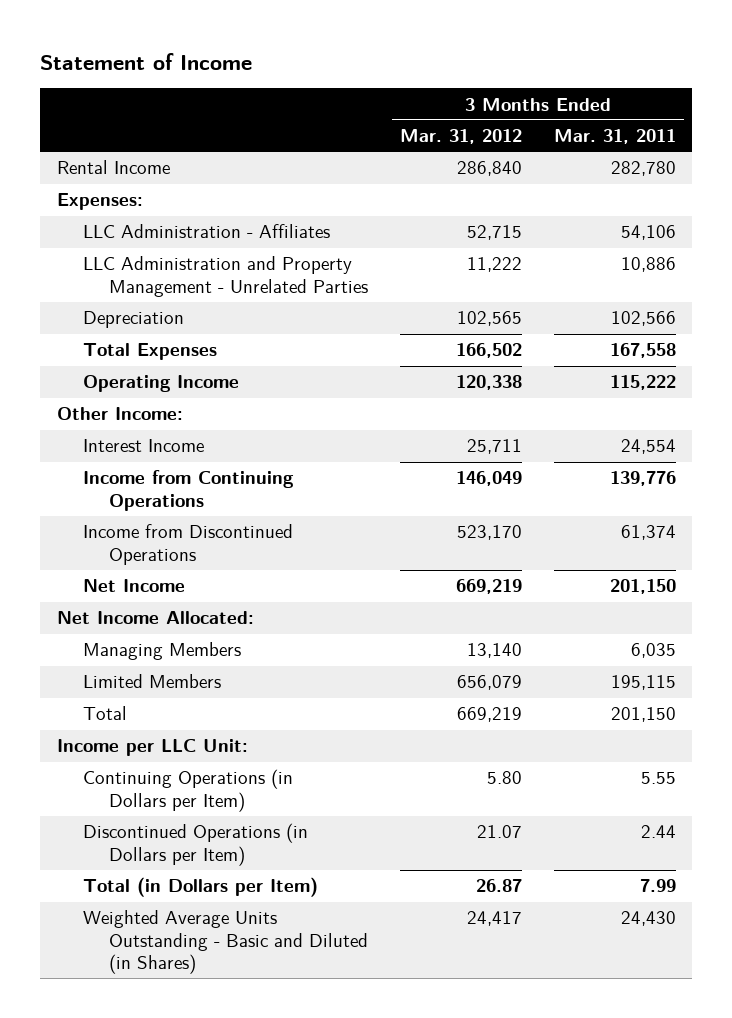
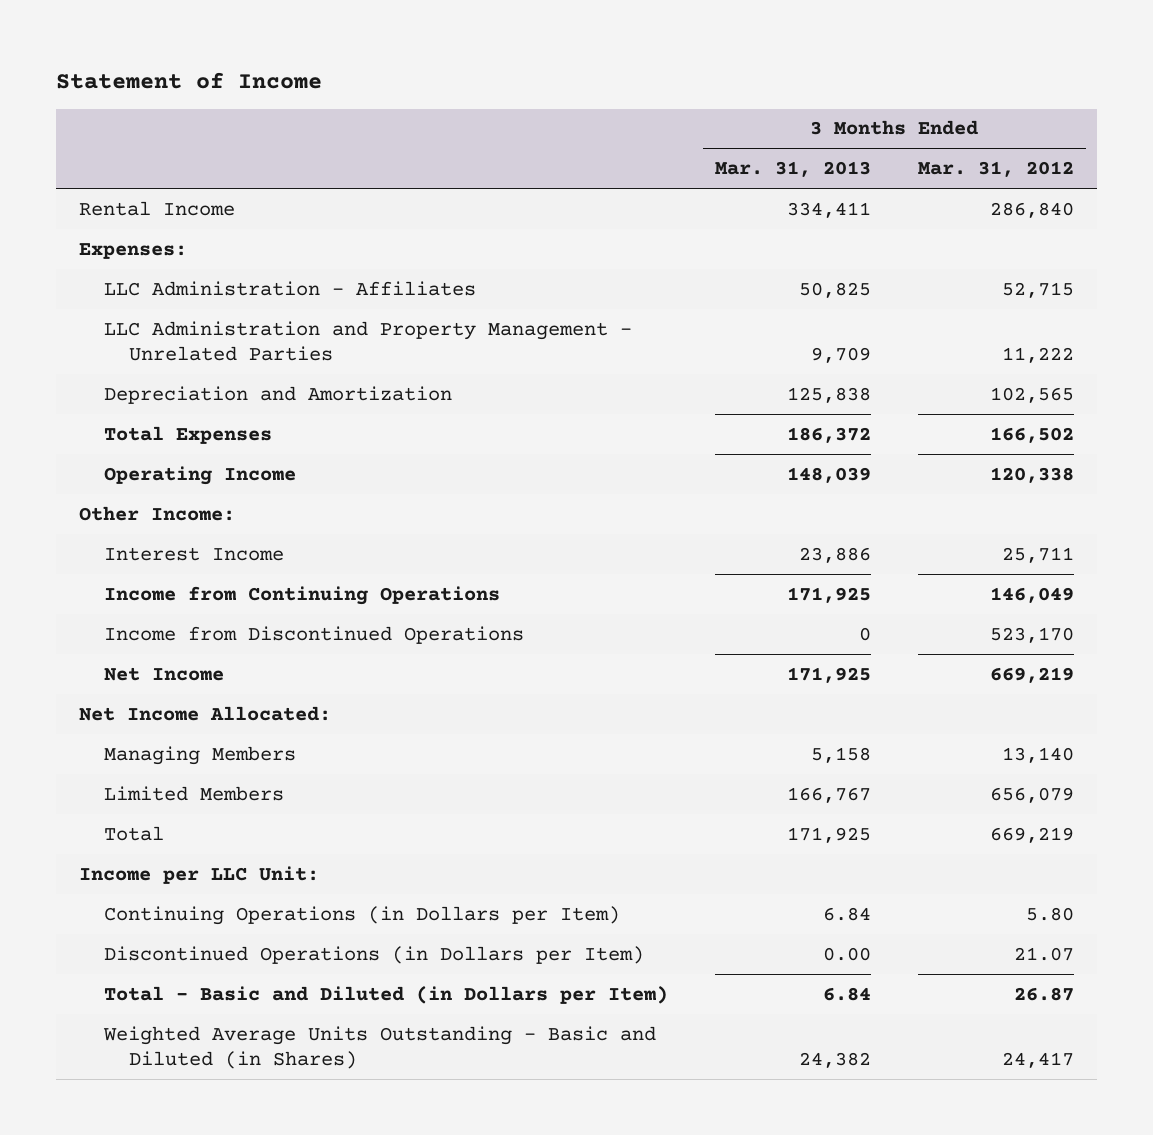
- | 3 Months Ended Mar. 31, 2012 | 3 Months Ended Mar. 31, 2011
+ | 3 Months Ended Mar. 31, 2013 | 3 Months Ended Mar. 31, 2012
- Depreciation | 102,565 | 102,566
+ Depreciation and Amortization | 125,838 | 102,565
- Total (in Dollars per Item) | 26.87 | 7.99
+ Total - Basic and Diluted (in Dollars per Item) | 6.84 | 26.87

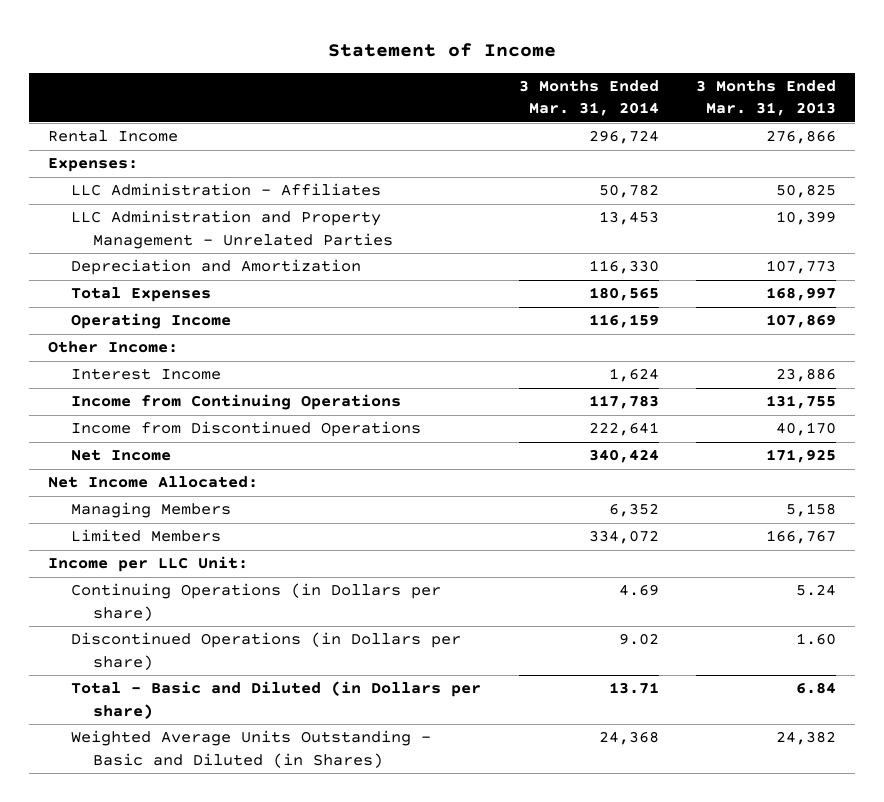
- | 3 Months Ended Mar. 31, 2013 | 3 Months Ended Mar. 31, 2012
+ | 3 Months Ended Mar. 31, 2014 | 3 Months Ended Mar. 31, 2013
- Rental Income | 334,411 | 286,840
+ Rental Income | 296,724 | 276,866
- LLC Administration and Property Management - Unrelated Parties | 9,709 | 11,222
- Depreciation and Amortization | 125,838 | 102,565
- Total Expenses | 186,372 | 166,502
- Operating Income | 148,039 | 120,338
+ LLC Administration and Property Management - Unrelated Parties | 13,453 | 10,399
+ Depreciation and Amortization | 116,330 | 107,773
+ Total Expenses | 180,565 | 168,997
+ Operating Income | 116,159 | 107,869
- Income from Continuing Operations | 171,925 | 146,049
- Income from Discontinued Operations | 0 | 523,170
+ Income from Continuing Operations | 117,783 | 131,755
+ Income from Discontinued Operations | 222,641 | 40,170
- Total | 171,925 | 669,219
- Continuing Operations (in Dollars per Item) | 6.84 | 5.80
- Discontinued Operations (in Dollars per Item) | 0.00 | 21.07
- Total - Basic and Diluted (in Dollars per Item) | 6.84 | 26.87
+ Continuing Operations (in Dollars per share) | 4.69 | 5.24
+ Discontinued Operations (in Dollars per share) | 9.02 | 1.60
+ Total - Basic and Diluted (in Dollars per share) | 13.71 | 6.84

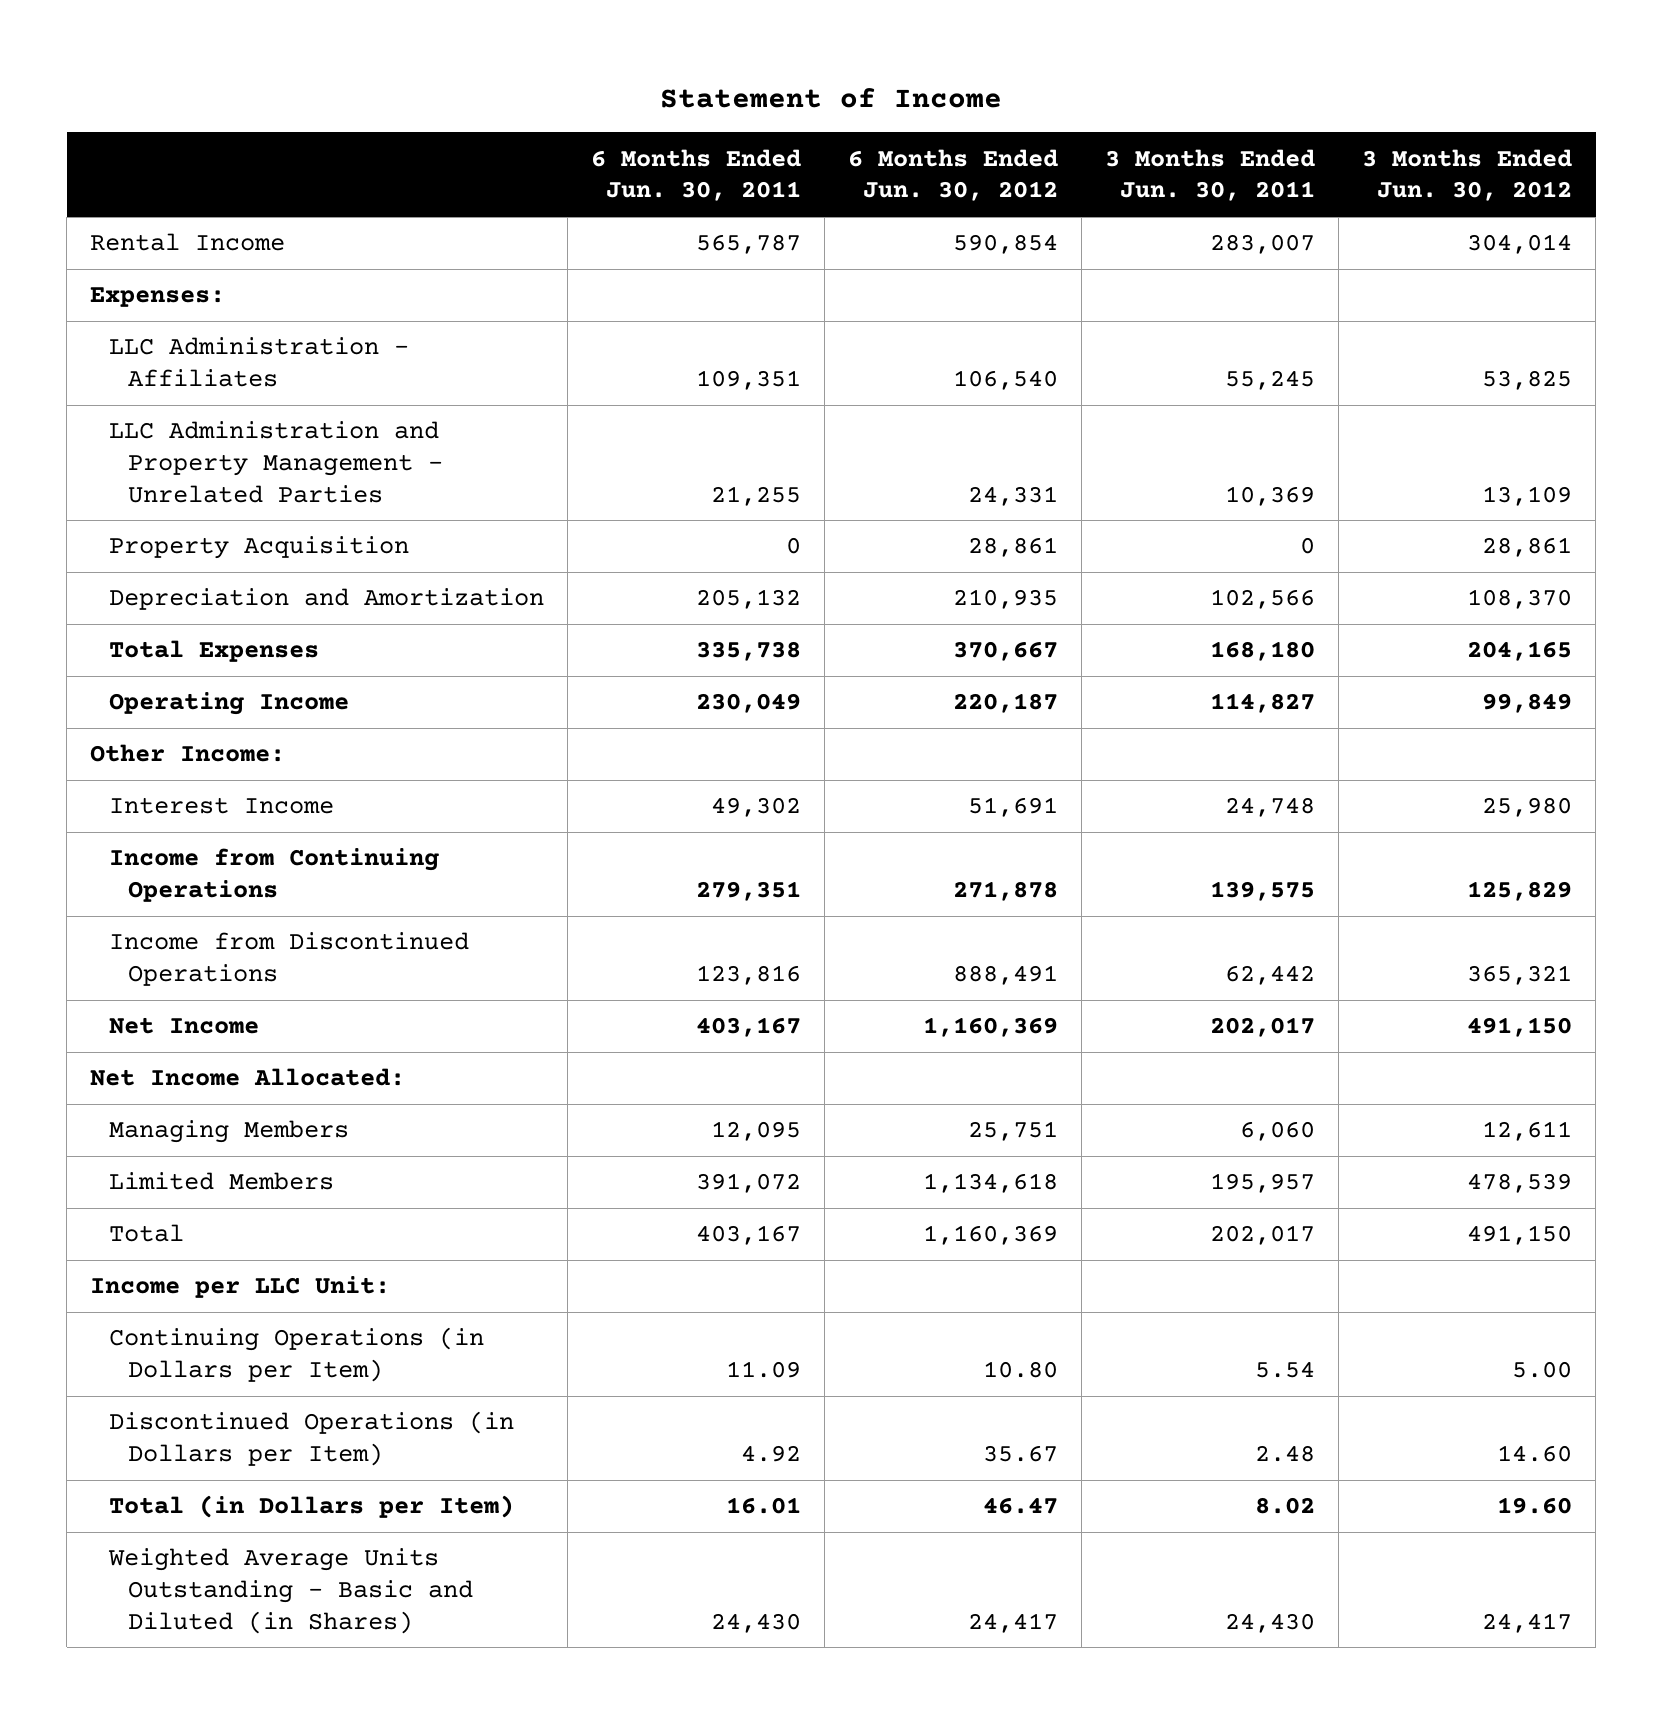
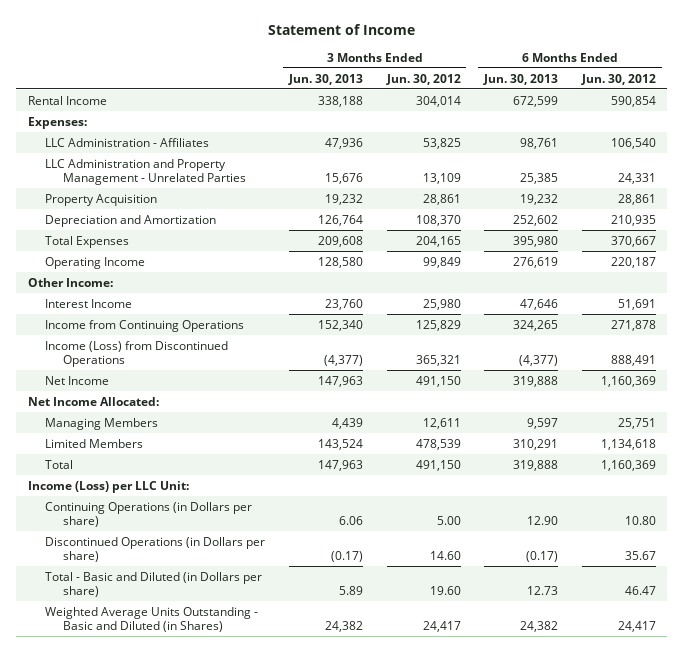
- | 6 Months Ended Jun. 30, 2011 | 6 Months Ended Jun. 30, 2012 | 3 Months Ended Jun. 30, 2011 | 3 Months Ended Jun. 30, 2012
+ | 3 Months Ended Jun. 30, 2013 | 3 Months Ended Jun. 30, 2012 | 6 Months Ended Jun. 30, 2013 | 6 Months Ended Jun. 30, 2012
- Income from Discontinued Operations | 123,816 | 888,491 | 62,442 | 365,321
+ Income (Loss) from Discontinued Operations | (4,377) | 365,321 | (4,377) | 888,491
- Income per LLC Unit:
- Continuing Operations (in Dollars per Item) | 11.09 | 10.80 | 5.54 | 5.00
- Discontinued Operations (in Dollars per Item) | 4.92 | 35.67 | 2.48 | 14.60
- Total (in Dollars per Item) | 16.01 | 46.47 | 8.02 | 19.60
+ Income (Loss) per LLC Unit:
+ Continuing Operations (in Dollars per share) | 6.06 | 5.00 | 12.90 | 10.80
+ Discontinued Operations (in Dollars per share) | (0.17) | 14.60 | (0.17) | 35.67
+ Total - Basic and Diluted (in Dollars per share) | 5.89 | 19.60 | 12.73 | 46.47

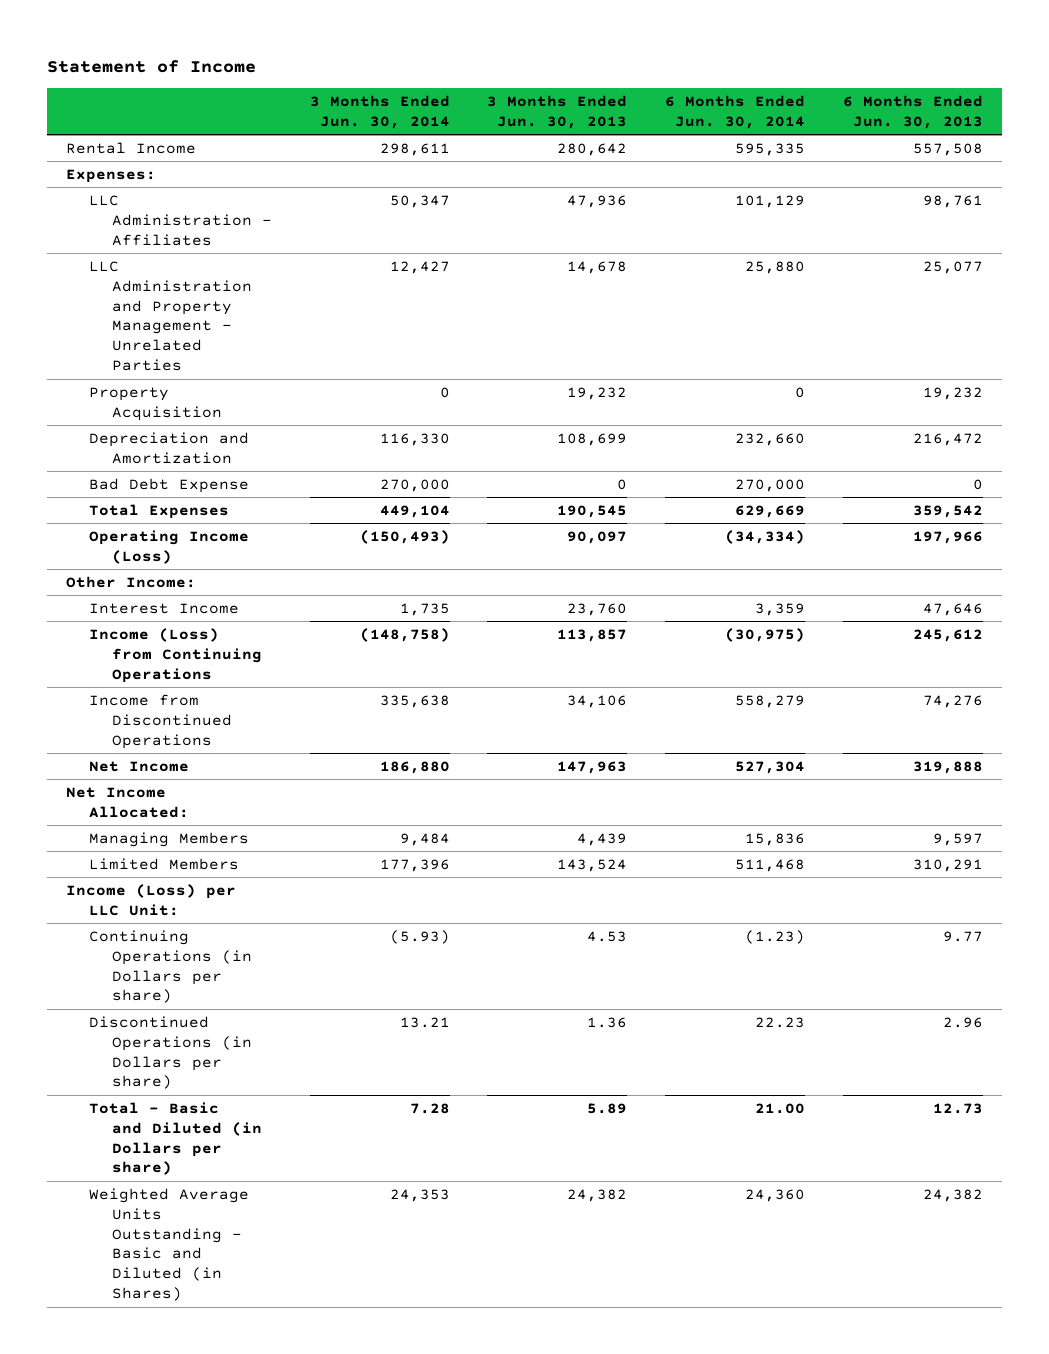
- | 3 Months Ended Jun. 30, 2013 | 3 Months Ended Jun. 30, 2012 | 6 Months Ended Jun. 30, 2013 | 6 Months Ended Jun. 30, 2012
+ | 3 Months Ended Jun. 30, 2014 | 3 Months Ended Jun. 30, 2013 | 6 Months Ended Jun. 30, 2014 | 6 Months Ended Jun. 30, 2013
- Rental Income | 338,188 | 304,014 | 672,599 | 590,854
+ Rental Income | 298,611 | 280,642 | 595,335 | 557,508
- LLC Administration and Property Management - Unrelated Parties | 15,676 | 13,109 | 25,385 | 24,331
+ LLC Administration and Property Management - Unrelated Parties | 12,427 | 14,678 | 25,880 | 25,077
- Depreciation and Amortization | 126,764 | 108,370 | 252,602 | 210,935
- Total Expenses | 209,608 | 204,165 | 395,980 | 370,667
- Operating Income | 128,580 | 99,849 | 276,619 | 220,187
+ Depreciation and Amortization | 116,330 | 108,699 | 232,660 | 216,472
+ Bad Debt Expense | 270,000 | 0 | 270,000 | 0
+ Total Expenses | 449,104 | 190,545 | 629,669 | 359,542
+ Operating Income (Loss) | (150,493) | 90,097 | (34,334) | 197,966
- Income from Continuing Operations | 152,340 | 125,829 | 324,265 | 271,878
- Income (Loss) from Discontinued Operations | (4,377) | 365,321 | (4,377) | 888,491
+ Income (Loss) from Continuing Operations | (148,758) | 113,857 | (30,975) | 245,612
+ Income from Discontinued Operations | 335,638 | 34,106 | 558,279 | 74,276
- Total | 147,963 | 491,150 | 319,888 | 1,160,369
- Continuing Operations (in Dollars per share) | 6.06 | 5.00 | 12.90 | 10.80
- Discontinued Operations (in Dollars per share) | (0.17) | 14.60 | (0.17) | 35.67
+ Continuing Operations (in Dollars per share) | (5.93) | 4.53 | (1.23) | 9.77
+ Discontinued Operations (in Dollars per share) | 13.21 | 1.36 | 22.23 | 2.96

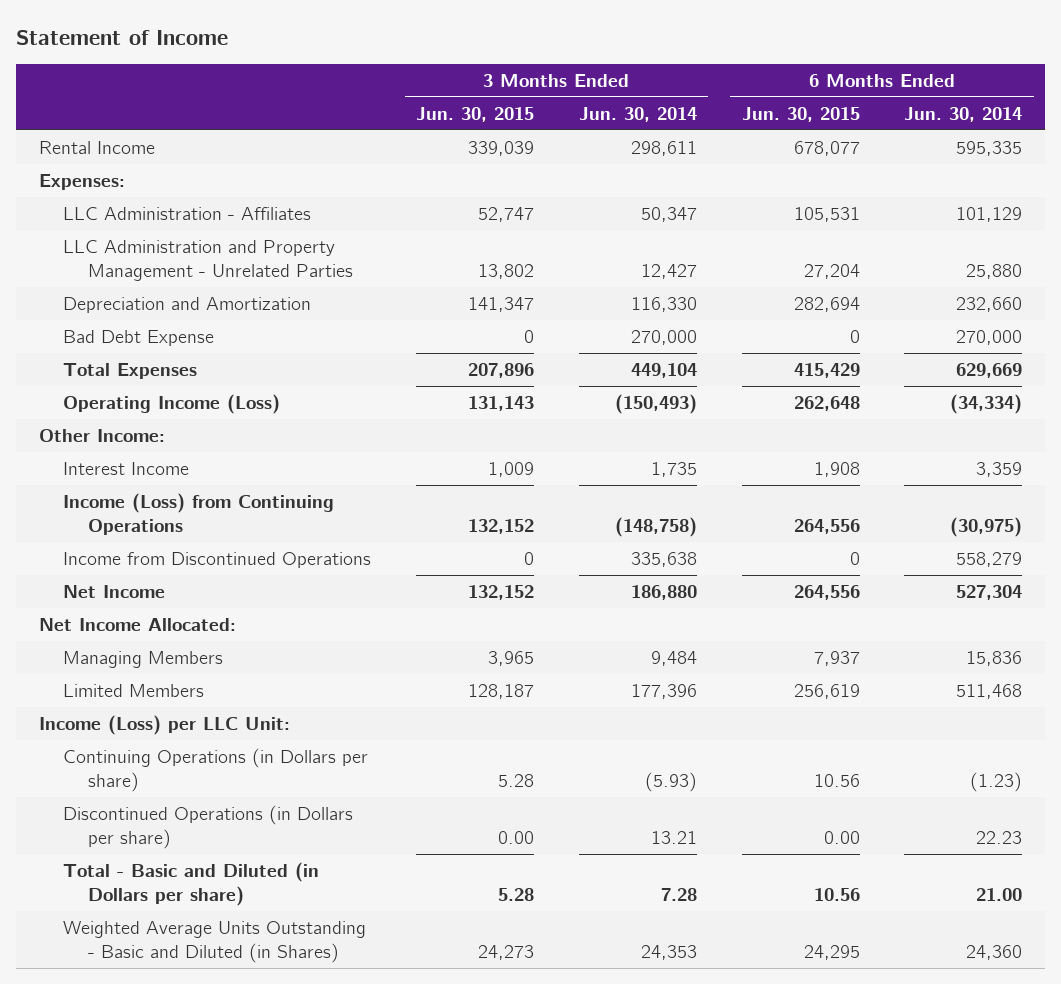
- | 3 Months Ended Jun. 30, 2014 | 3 Months Ended Jun. 30, 2013 | 6 Months Ended Jun. 30, 2014 | 6 Months Ended Jun. 30, 2013
+ | 3 Months Ended Jun. 30, 2015 | 3 Months Ended Jun. 30, 2014 | 6 Months Ended Jun. 30, 2015 | 6 Months Ended Jun. 30, 2014
- Property Acquisition | 0 | 19,232 | 0 | 19,232

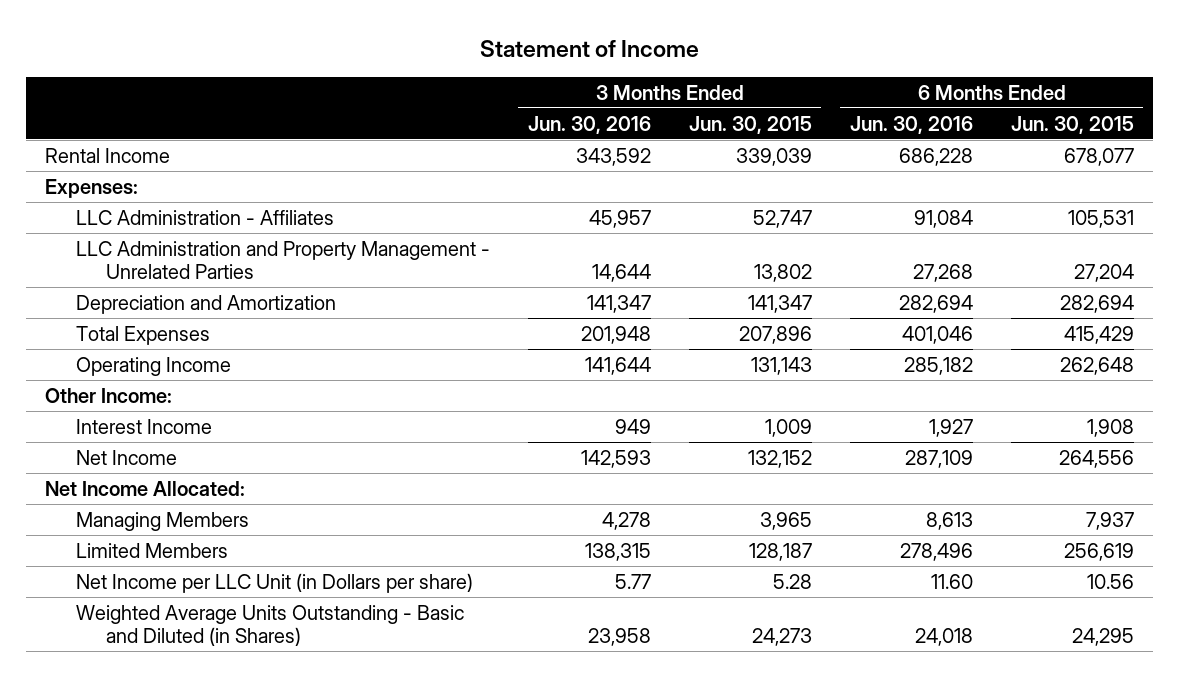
- | 3 Months Ended Jun. 30, 2015 | 3 Months Ended Jun. 30, 2014 | 6 Months Ended Jun. 30, 2015 | 6 Months Ended Jun. 30, 2014
+ | 3 Months Ended Jun. 30, 2016 | 3 Months Ended Jun. 30, 2015 | 6 Months Ended Jun. 30, 2016 | 6 Months Ended Jun. 30, 2015
- Bad Debt Expense | 0 | 270,000 | 0 | 270,000
- Operating Income (Loss) | 131,143 | (150,493) | 262,648 | (34,334)
+ Operating Income | 141,644 | 131,143 | 285,182 | 262,648
- Income (Loss) from Continuing Operations | 132,152 | (148,758) | 264,556 | (30,975)
- Income from Discontinued Operations | 0 | 335,638 | 0 | 558,279
- Income (Loss) per LLC Unit:
- Continuing Operations (in Dollars per share) | 5.28 | (5.93) | 10.56 | (1.23)
- Discontinued Operations (in Dollars per share) | 0.00 | 13.21 | 0.00 | 22.23
- Total - Basic and Diluted (in Dollars per share) | 5.28 | 7.28 | 10.56 | 21.00
+ Net Income per LLC Unit (in Dollars per share) | 5.77 | 5.28 | 11.60 | 10.56

